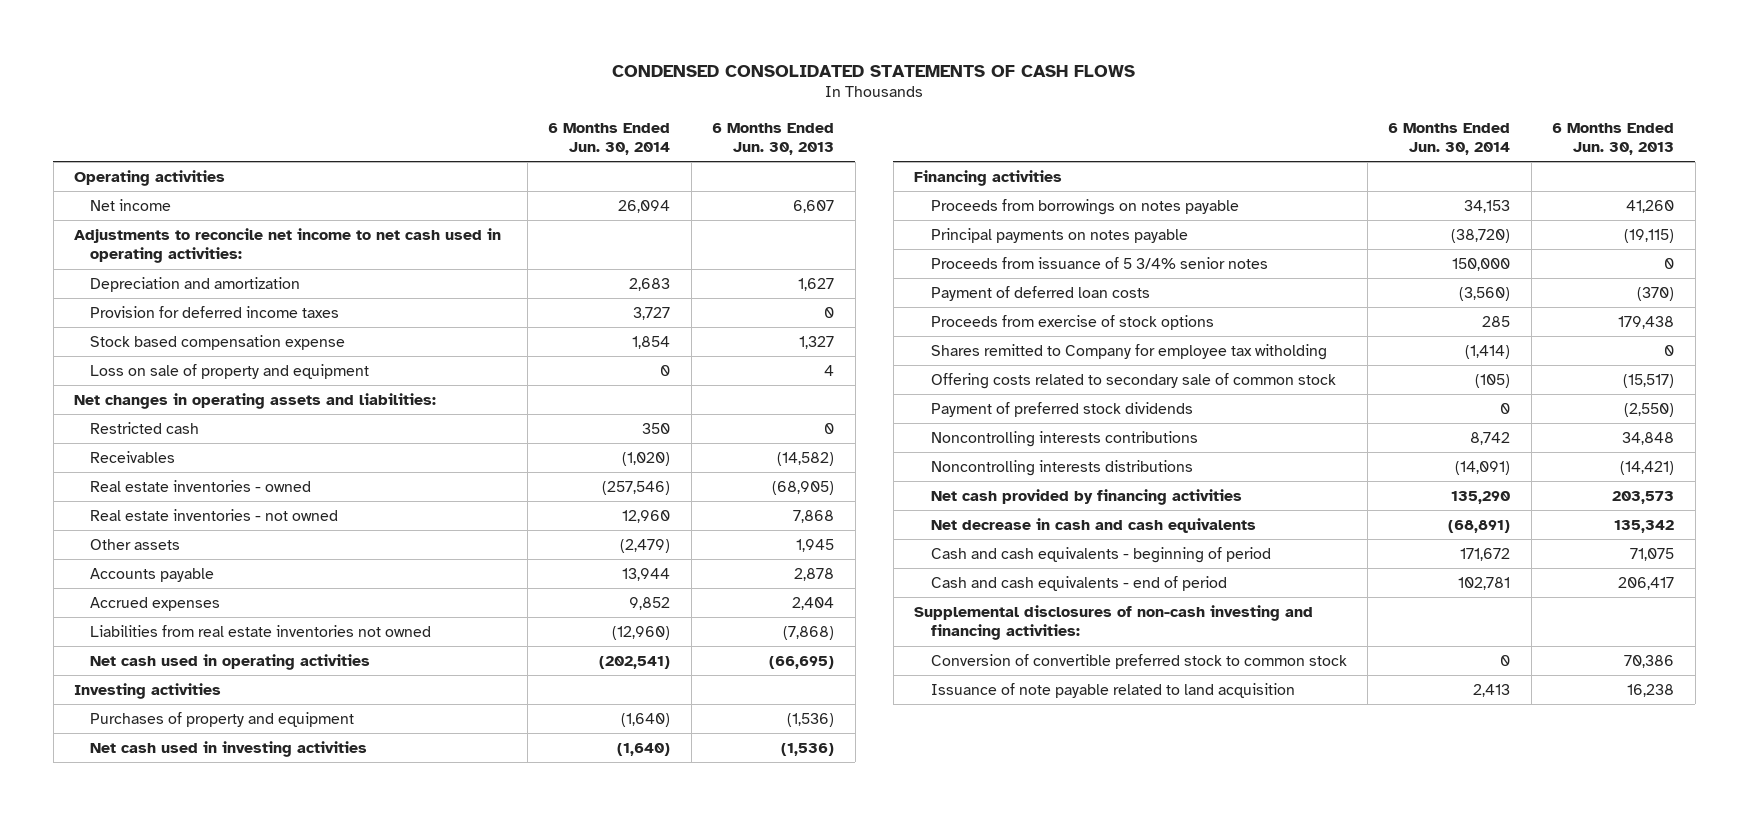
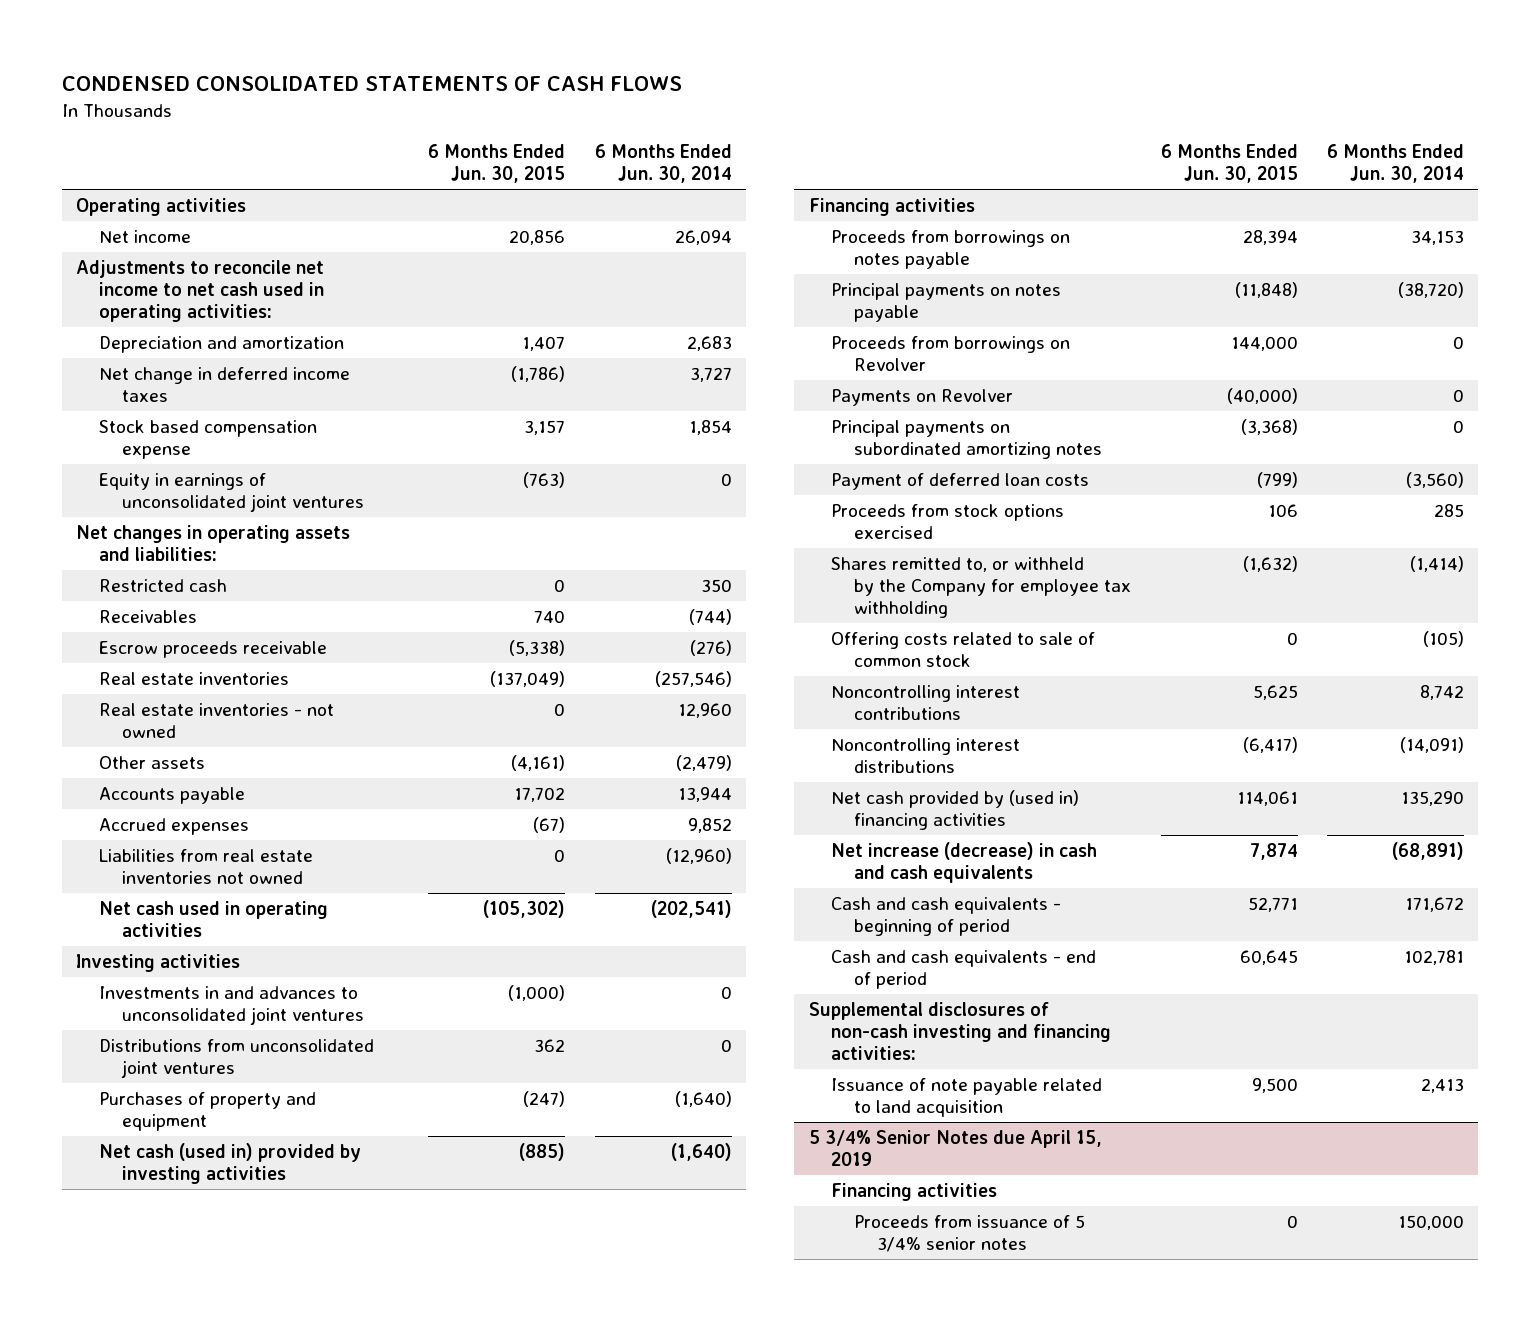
- | 6 Months Ended Jun. 30, 2014 | 6 Months Ended Jun. 30, 2013
+ | 6 Months Ended Jun. 30, 2015 | 6 Months Ended Jun. 30, 2014
- Provision for deferred income taxes | 3,727 | 0
+ Net change in deferred income taxes | (1,786) | 3,727
- Loss on sale of property and equipment | 0 | 4
+ Equity in earnings of unconsolidated joint ventures | (763) | 0
- Receivables | (1,020) | (14,582)
- Real estate inventories - owned | (257,546) | (68,905)
+ Receivables | 740 | (744)
+ Escrow proceeds receivable | (5,338) | (276)
+ Real estate inventories | (137,049) | (257,546)
+ Investments in and advances to unconsolidated joint ventures | (1,000) | 0
+ Distributions from unconsolidated joint ventures | 362 | 0
- Net cash used in investing activities | (1,640) | (1,536)
+ Net cash (used in) provided by investing activities | (885) | (1,640)
- Proceeds from issuance of 5 3/4% senior notes | 150,000 | 0
+ Proceeds from borrowings on Revolver | 144,000 | 0
+ Payments on Revolver | (40,000) | 0
+ Principal payments on subordinated amortizing notes | (3,368) | 0
- Proceeds from exercise of stock options | 285 | 179,438
- Shares remitted to Company for employee tax witholding | (1,414) | 0
- Offering costs related to secondary sale of common stock | (105) | (15,517)
- Payment of preferred stock dividends | 0 | (2,550)
- Noncontrolling interests contributions | 8,742 | 34,848
- Noncontrolling interests distributions | (14,091) | (14,421)
- Net cash provided by financing activities | 135,290 | 203,573
- Net decrease in cash and cash equivalents | (68,891) | 135,342
+ Proceeds from stock options exercised | 106 | 285
+ Shares remitted to, or withheld by the Company for employee tax withholding | (1,632) | (1,414)
+ Offering costs related to sale of common stock | 0 | (105)
+ Noncontrolling interest contributions | 5,625 | 8,742
+ Noncontrolling interest distributions | (6,417) | (14,091)
+ Net cash provided by (used in) financing activities | 114,061 | 135,290
+ Net increase (decrease) in cash and cash equivalents | 7,874 | (68,891)
- Conversion of convertible preferred stock to common stock | 0 | 70,386
+ 5 3/4% Senior Notes due April 15, 2019
+ Financing activities
+ Proceeds from issuance of 5 3/4% senior notes | 0 | 150,000

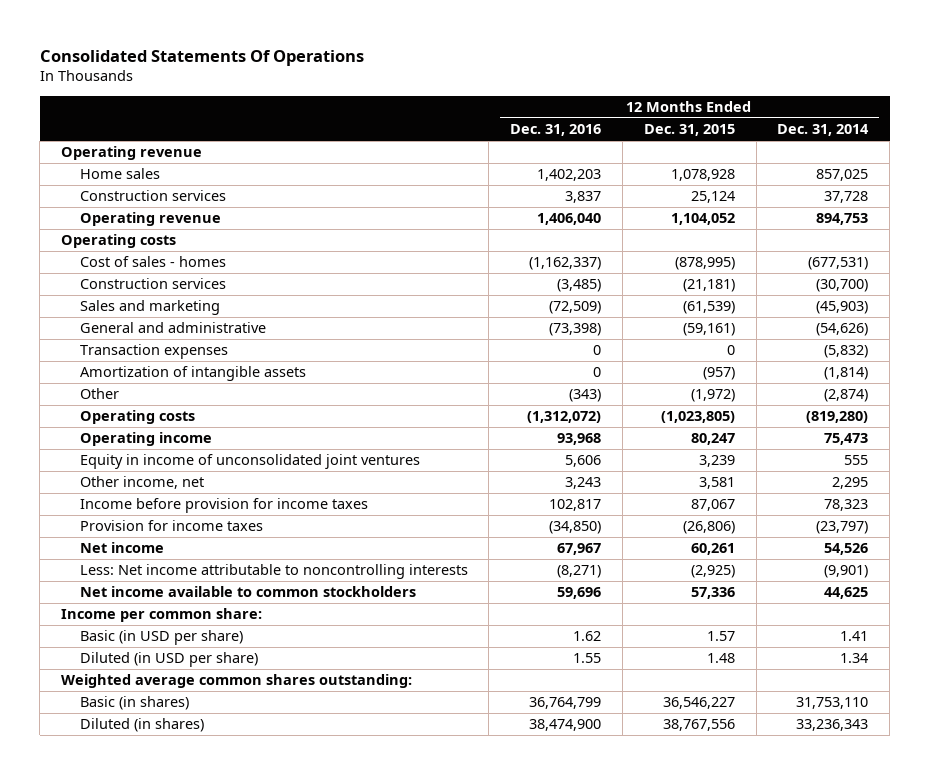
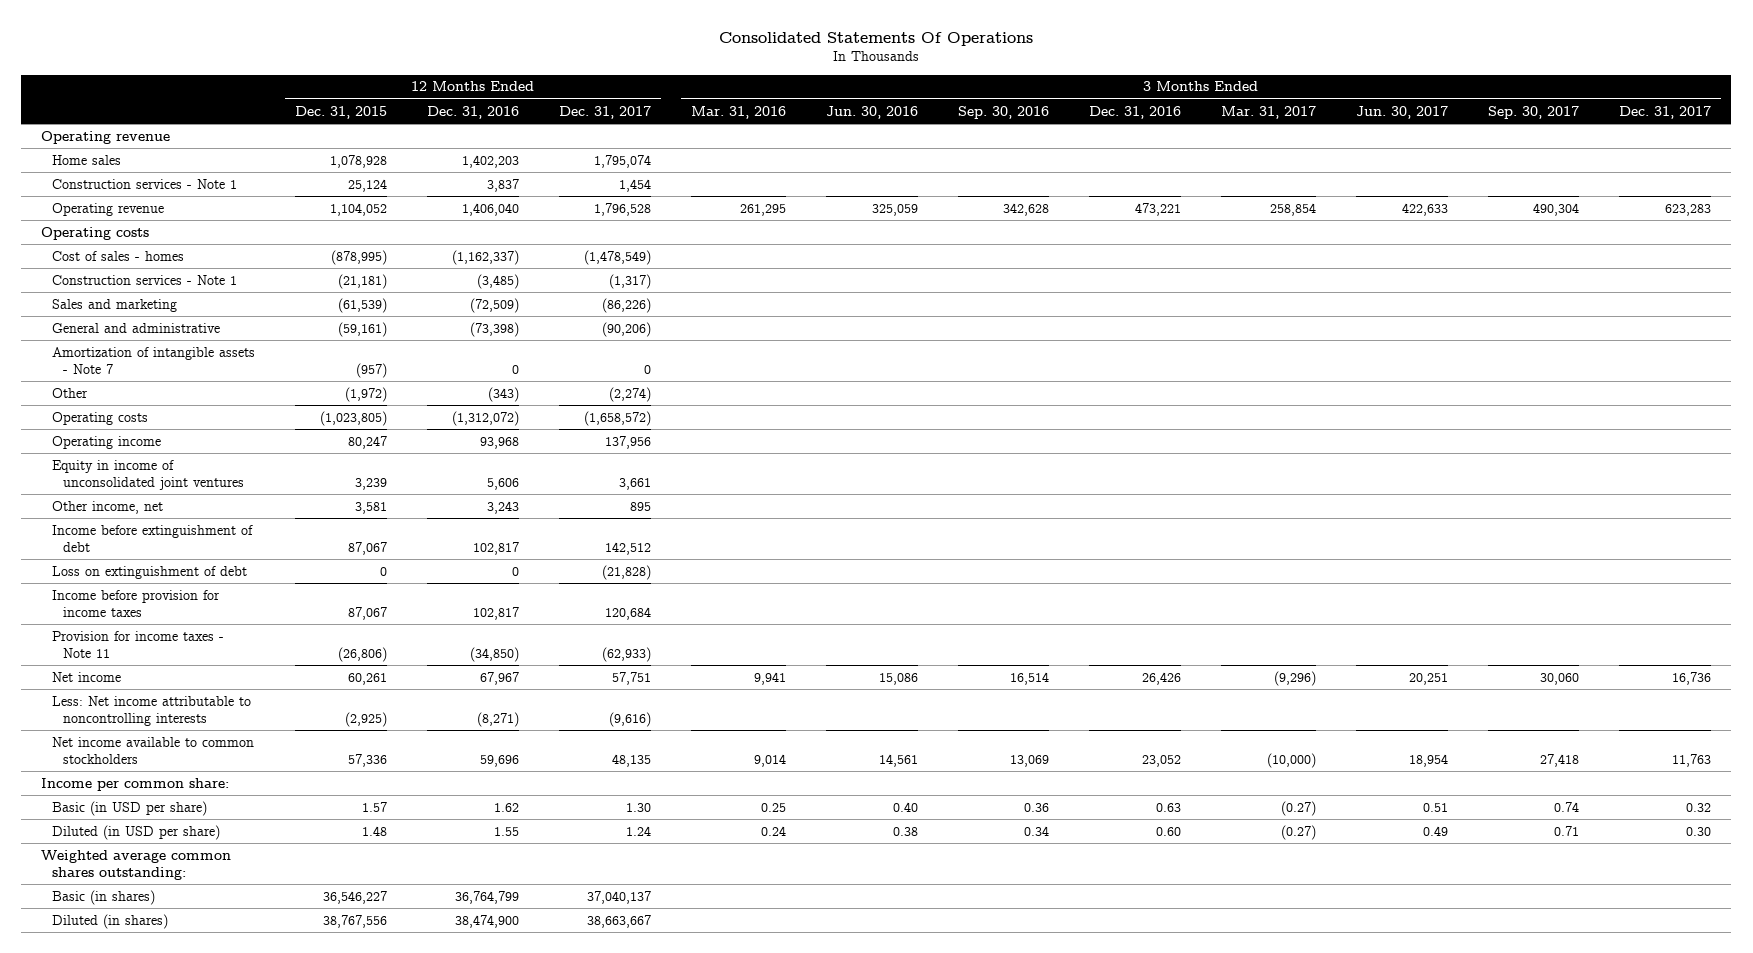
- | 12 Months Ended Dec. 31, 2016 | 12 Months Ended Dec. 31, 2015 | 12 Months Ended Dec. 31, 2014
+ | 12 Months Ended Dec. 31, 2015 | 12 Months Ended Dec. 31, 2016 | 12 Months Ended Dec. 31, 2017 | 3 Months Ended Mar. 31, 2016 | 3 Months Ended Jun. 30, 2016 | 3 Months Ended Sep. 30, 2016 | 3 Months Ended Dec. 31, 2016 | 3 Months Ended Mar. 31, 2017 | 3 Months Ended Jun. 30, 2017 | 3 Months Ended Sep. 30, 2017 | 3 Months Ended Dec. 31, 2017
- Construction services | 3,837 | 25,124 | 37,728
+ Construction services - Note 1 | 25,124 | 3,837 | 1,454 | | | | | | | |
- Construction services | (3,485) | (21,181) | (30,700)
+ Construction services - Note 1 | (21,181) | (3,485) | (1,317) | | | | | | | |
- Transaction expenses | 0 | 0 | (5,832)
- Amortization of intangible assets | 0 | (957) | (1,814)
+ Amortization of intangible assets - Note 7 | (957) | 0 | 0 | | | | | | | |
+ Income before extinguishment of debt | 87,067 | 102,817 | 142,512 | | | | | | | |
+ Loss on extinguishment of debt | 0 | 0 | (21,828) | | | | | | | |
- Provision for income taxes | (34,850) | (26,806) | (23,797)
+ Provision for income taxes - Note 11 | (26,806) | (34,850) | (62,933) | | | | | | | |

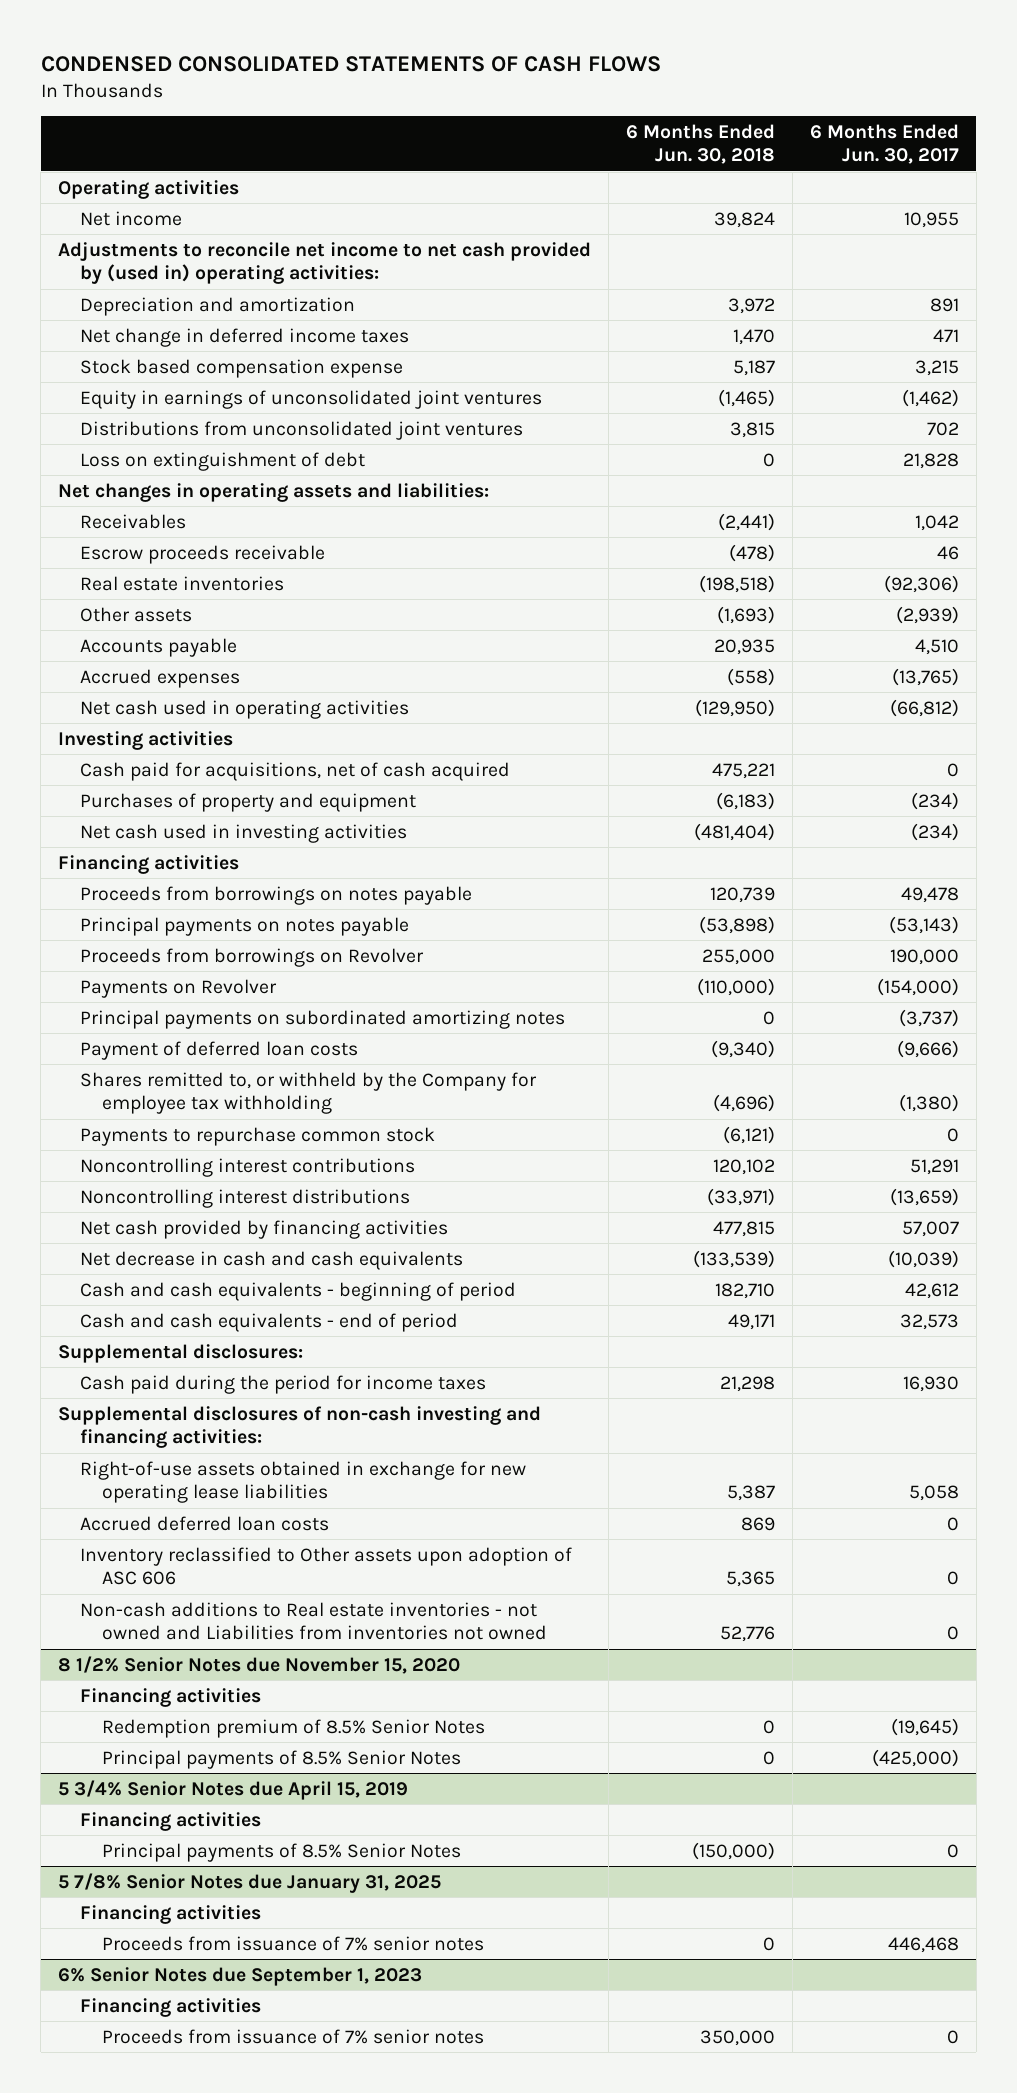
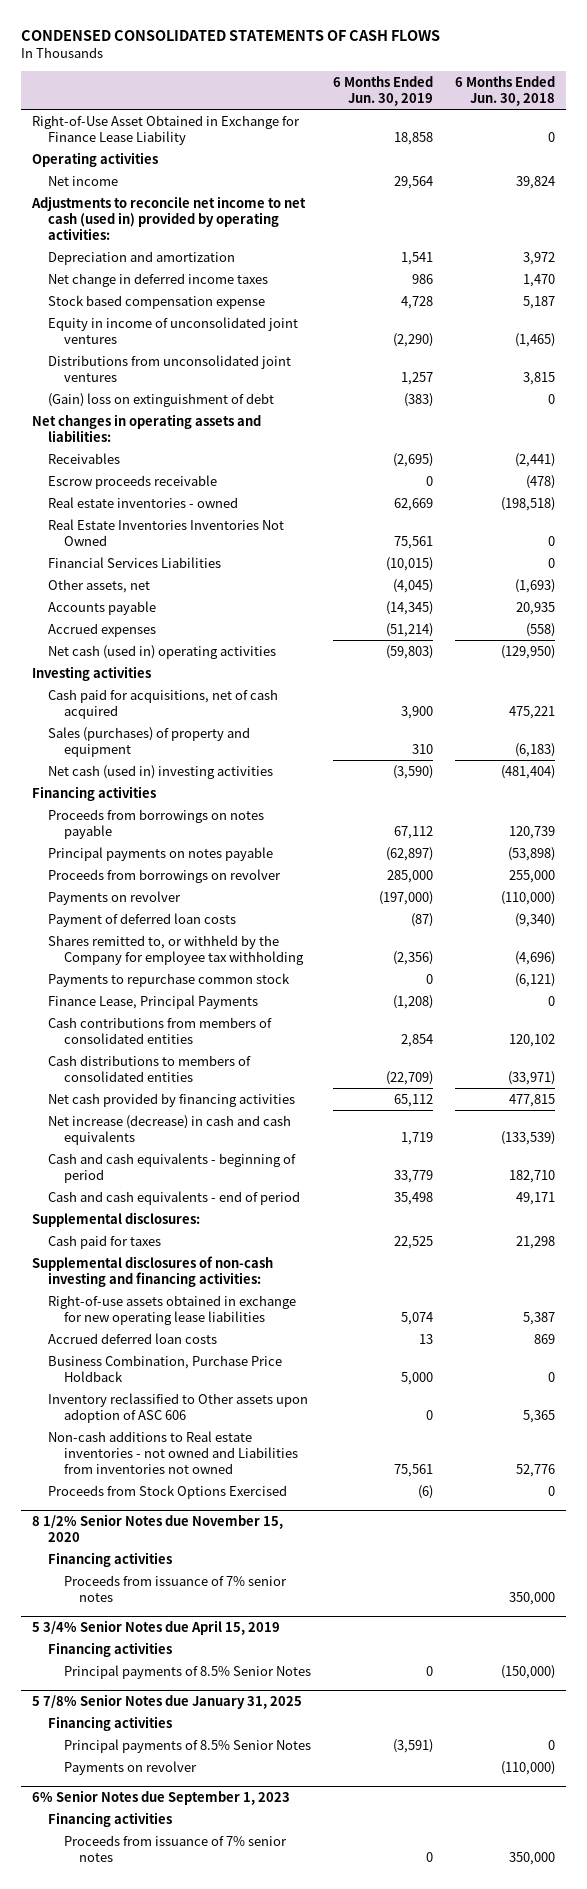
- | 6 Months Ended Jun. 30, 2018 | 6 Months Ended Jun. 30, 2017
+ | 6 Months Ended Jun. 30, 2019 | 6 Months Ended Jun. 30, 2018
+ Right-of-Use Asset Obtained in Exchange for Finance Lease Liability | 18,858 | 0
- Adjustments to reconcile net income to net cash provided by (used in) operating activities:
+ Adjustments to reconcile net income to net cash (used in) provided by operating activities:
- Equity in earnings of unconsolidated joint ventures | (1,465) | (1,462)
+ Equity in income of unconsolidated joint ventures | (2,290) | (1,465)
- Loss on extinguishment of debt | 0 | 21,828
+ (Gain) loss on extinguishment of debt | (383) | 0
- Real estate inventories | (198,518) | (92,306)
- Other assets | (1,693) | (2,939)
+ Real estate inventories - owned | 62,669 | (198,518)
+ Real Estate Inventories Inventories Not Owned | 75,561 | 0
+ Financial Services Liabilities | (10,015) | 0
+ Other assets, net | (4,045) | (1,693)
- Net cash used in operating activities | (129,950) | (66,812)
+ Net cash (used in) operating activities | (59,803) | (129,950)
- Purchases of property and equipment | (6,183) | (234)
- Net cash used in investing activities | (481,404) | (234)
+ Sales (purchases) of property and equipment | 310 | (6,183)
+ Net cash (used in) investing activities | (3,590) | (481,404)
- Proceeds from borrowings on Revolver | 255,000 | 190,000
- Payments on Revolver | (110,000) | (154,000)
- Principal payments on subordinated amortizing notes | 0 | (3,737)
+ Proceeds from borrowings on revolver | 285,000 | 255,000
+ Payments on revolver | (197,000) | (110,000)
- Noncontrolling interest contributions | 120,102 | 51,291
- Noncontrolling interest distributions | (33,971) | (13,659)
+ Finance Lease, Principal Payments | (1,208) | 0
+ Cash contributions from members of consolidated entities | 2,854 | 120,102
+ Cash distributions to members of consolidated entities | (22,709) | (33,971)
- Net decrease in cash and cash equivalents | (133,539) | (10,039)
+ Net increase (decrease) in cash and cash equivalents | 1,719 | (133,539)
- Cash paid during the period for income taxes | 21,298 | 16,930
+ Cash paid for taxes | 22,525 | 21,298
+ Business Combination, Purchase Price Holdback | 5,000 | 0
+ Proceeds from Stock Options Exercised | (6) | 0
@ 8 1/2% Senior Notes due November 15, 2020
- Redemption premium of 8.5% Senior Notes | 0 | (19,645)
- Principal payments of 8.5% Senior Notes | 0 | (425,000)
+ Proceeds from issuance of 7% senior notes | | 350,000
@ 5 7/8% Senior Notes due January 31, 2025
- Proceeds from issuance of 7% senior notes | 0 | 446,468
+ Principal payments of 8.5% Senior Notes | (3,591) | 0
+ Payments on revolver | | (110,000)

